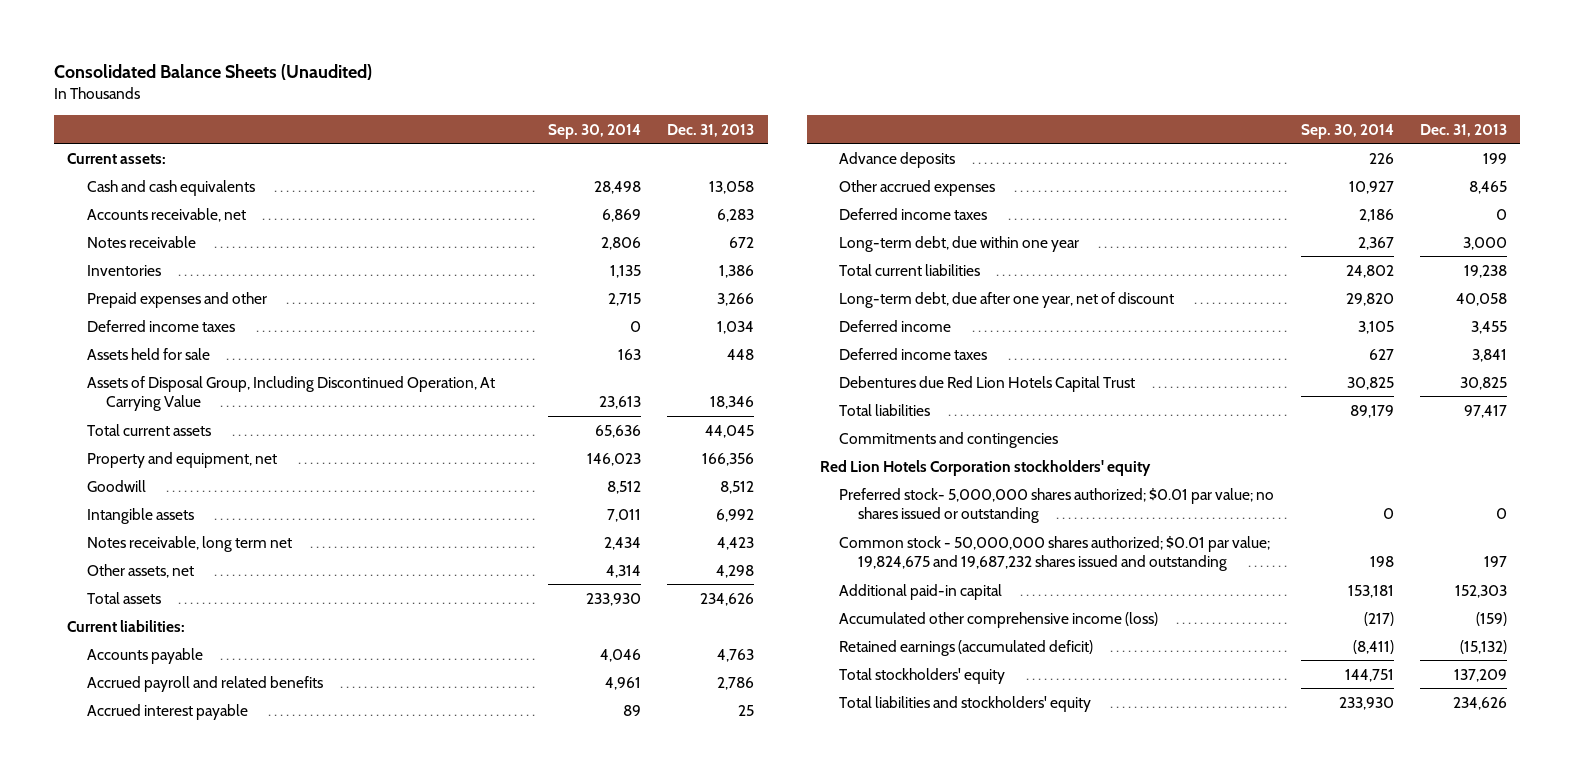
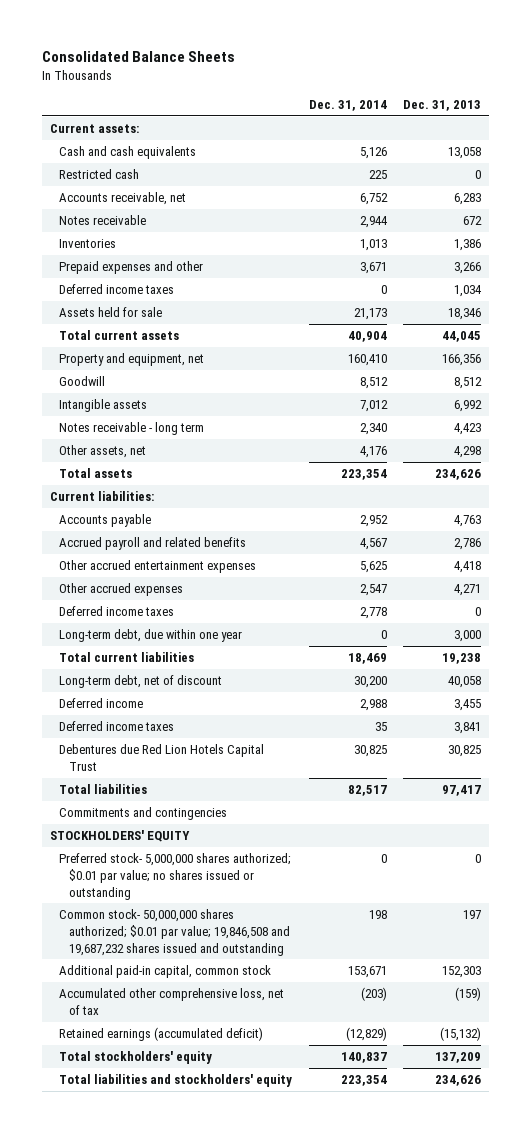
- Consolidated Balance Sheets (Unaudited)
+ Consolidated Balance Sheets
- | Sep. 30, 2014 | Dec. 31, 2013
+ | Dec. 31, 2014 | Dec. 31, 2013
+ Restricted cash | 225 | 0
- Assets held for sale | 163 | 448
- Assets of Disposal Group, Including Discontinued Operation, At Carrying Value | 23,613 | 18,346
+ Assets held for sale | 21,173 | 18,346
- Notes receivable, long term net | 2,434 | 4,423
+ Notes receivable - long term | 2,340 | 4,423
- Accrued interest payable | 89 | 25
- Advance deposits | 226 | 199
- Other accrued expenses | 10,927 | 8,465
+ Other accrued entertainment expenses | 5,625 | 4,418
+ Other accrued expenses | 2,547 | 4,271
- Long-term debt, due after one year, net of discount | 29,820 | 40,058
+ Long-term debt, net of discount | 30,200 | 40,058
- Red Lion Hotels Corporation stockholders' equity
+ STOCKHOLDERS' EQUITY
- Common stock - 50,000,000 shares authorized; $0.01 par value; 19,824,675 and 19,687,232 shares issued and outstanding | 198 | 197
- Additional paid-in capital | 153,181 | 152,303
- Accumulated other comprehensive income (loss) | (217) | (159)
+ Common stock- 50,000,000 shares authorized; $0.01 par value; 19,846,508 and 19,687,232 shares issued and outstanding | 198 | 197
+ Additional paid-in capital, common stock | 153,671 | 152,303
+ Accumulated other comprehensive loss, net of tax | (203) | (159)

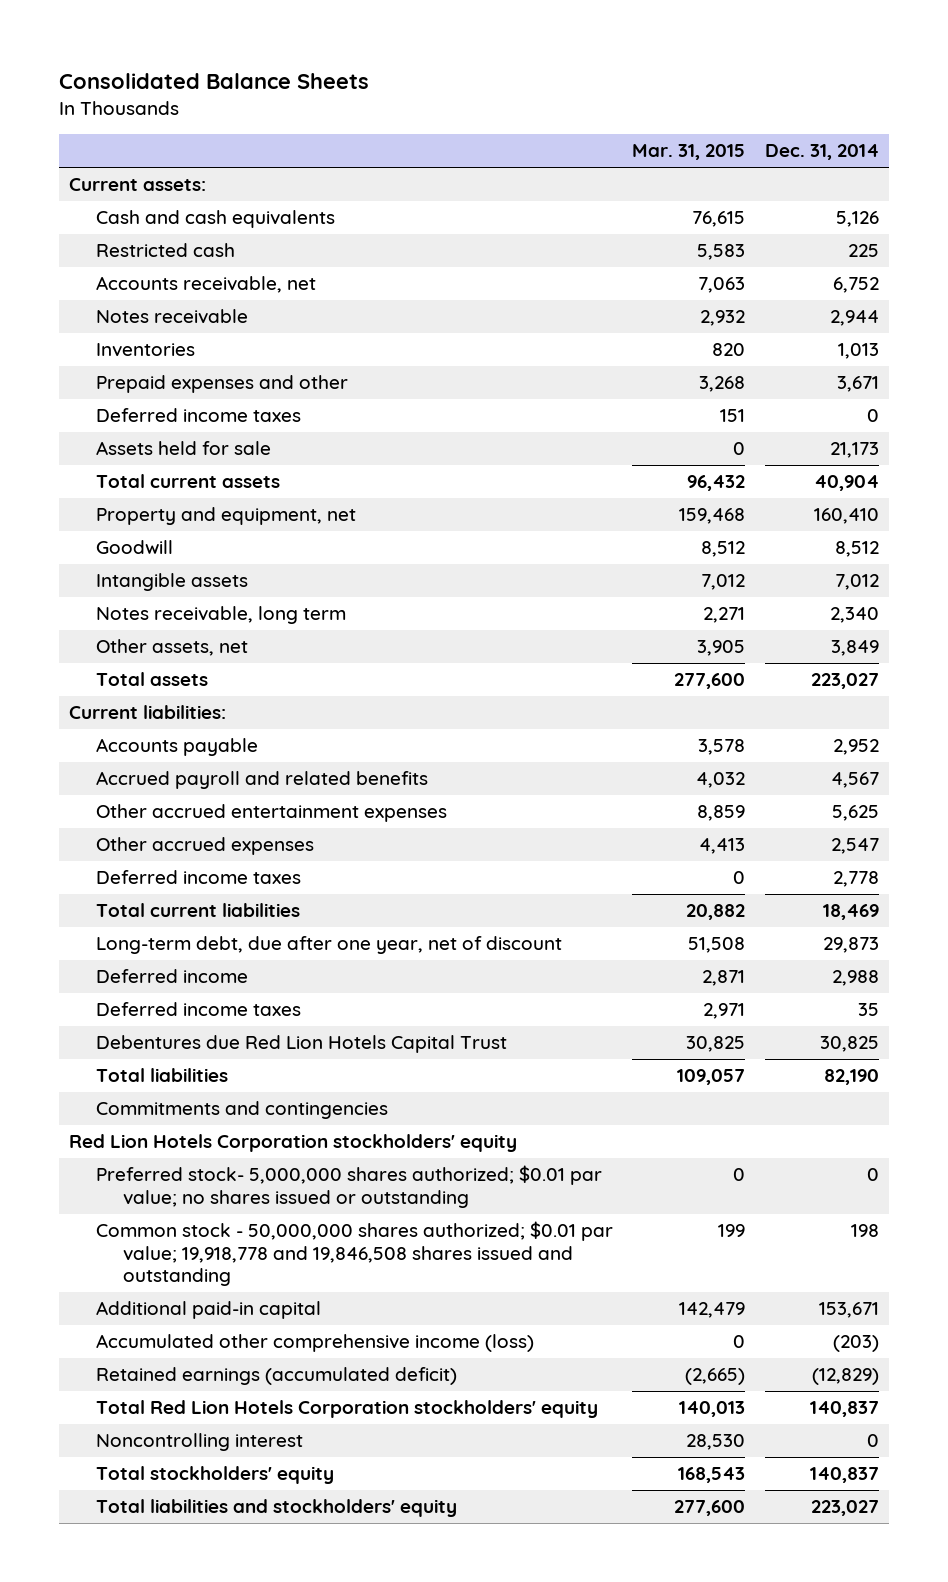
- | Dec. 31, 2014 | Dec. 31, 2013
+ | Mar. 31, 2015 | Dec. 31, 2014
- Notes receivable - long term | 2,340 | 4,423
- Other assets, net | 4,176 | 4,298
- Total assets | 223,354 | 234,626
+ Notes receivable, long term | 2,271 | 2,340
+ Other assets, net | 3,905 | 3,849
+ Total assets | 277,600 | 223,027
- Long-term debt, due within one year | 0 | 3,000
- Long-term debt, net of discount | 30,200 | 40,058
+ Long-term debt, due after one year, net of discount | 51,508 | 29,873
- Total liabilities | 82,517 | 97,417
+ Total liabilities | 109,057 | 82,190
- STOCKHOLDERS' EQUITY
+ Red Lion Hotels Corporation stockholders' equity
- Common stock- 50,000,000 shares authorized; $0.01 par value; 19,846,508 and 19,687,232 shares issued and outstanding | 198 | 197
- Additional paid-in capital, common stock | 153,671 | 152,303
- Accumulated other comprehensive loss, net of tax | (203) | (159)
+ Common stock - 50,000,000 shares authorized; $0.01 par value; 19,918,778 and 19,846,508 shares issued and outstanding | 199 | 198
+ Additional paid-in capital | 142,479 | 153,671
+ Accumulated other comprehensive income (loss) | 0 | (203)
+ Total Red Lion Hotels Corporation stockholders' equity | 140,013 | 140,837
+ Noncontrolling interest | 28,530 | 0
- Total liabilities and stockholders' equity | 223,354 | 234,626
+ Total liabilities and stockholders' equity | 277,600 | 223,027

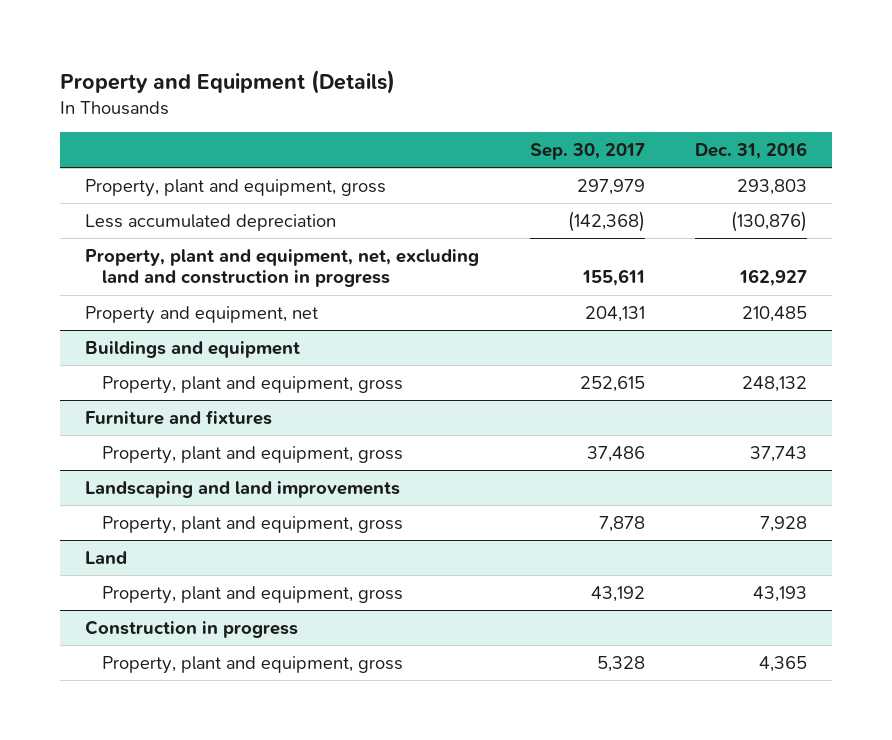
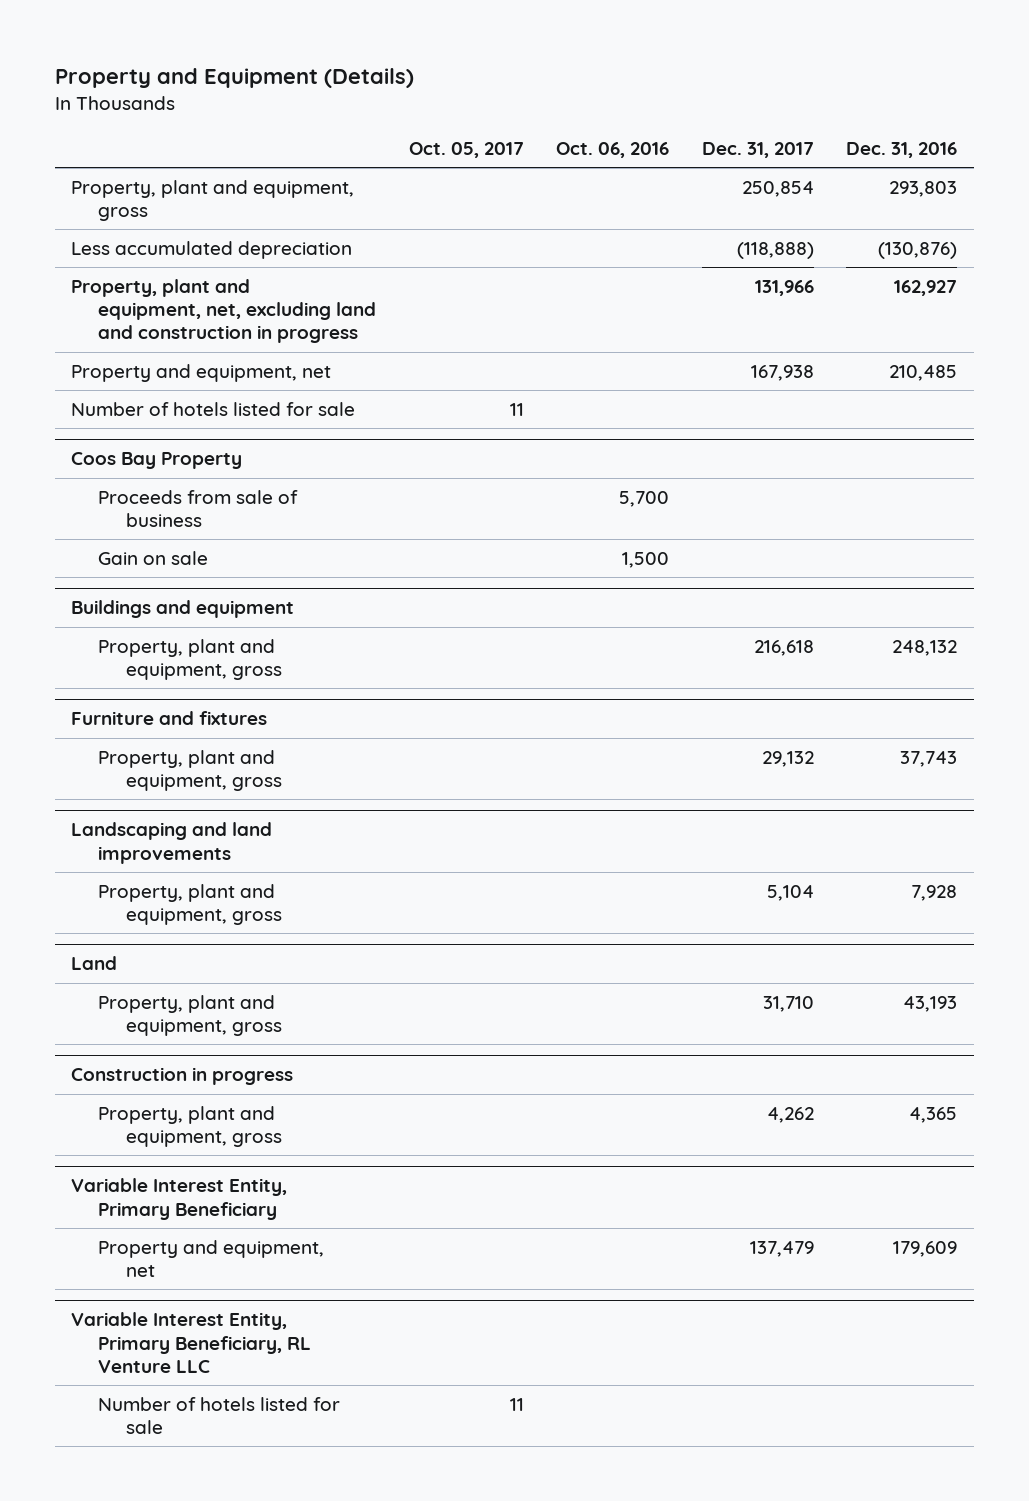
- | Sep. 30, 2017 | Dec. 31, 2016
+ | Oct. 05, 2017 | Oct. 06, 2016 | Dec. 31, 2017 | Dec. 31, 2016
+ Number of hotels listed for sale | 11 | | |
+ Coos Bay Property
+ Proceeds from sale of business | | 5,700 | |
+ Gain on sale | | 1,500 | |
+ Variable Interest Entity, Primary Beneficiary
+ Property and equipment, net | | | 137,479 | 179,609
+ Variable Interest Entity, Primary Beneficiary, RL Venture LLC
+ Number of hotels listed for sale | 11 | | |

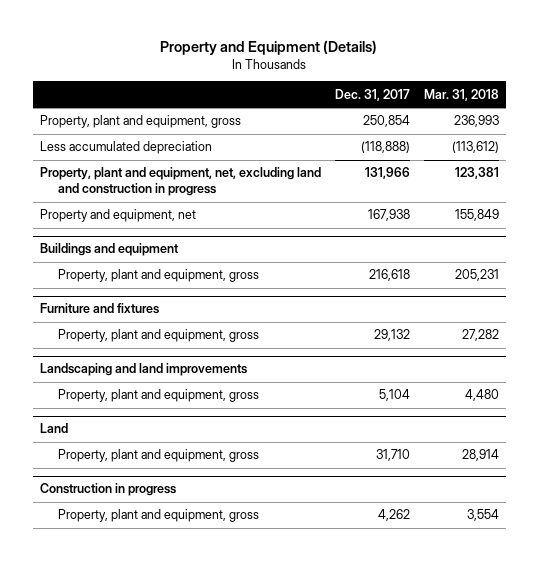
- | Oct. 05, 2017 | Oct. 06, 2016 | Dec. 31, 2017 | Dec. 31, 2016
+ | Dec. 31, 2017 | Mar. 31, 2018
- Number of hotels listed for sale | 11 | | |
- Coos Bay Property
- Proceeds from sale of business | | 5,700 | |
- Gain on sale | | 1,500 | |
- Variable Interest Entity, Primary Beneficiary
- Property and equipment, net | | | 137,479 | 179,609
- Variable Interest Entity, Primary Beneficiary, RL Venture LLC
- Number of hotels listed for sale | 11 | | |

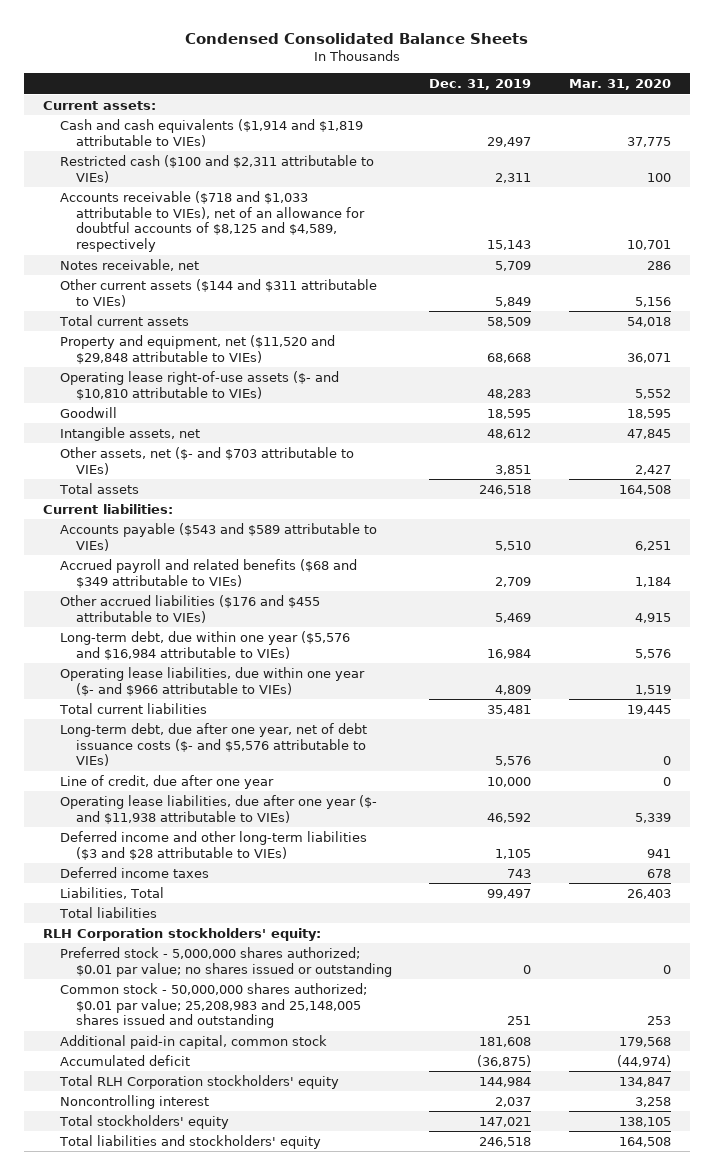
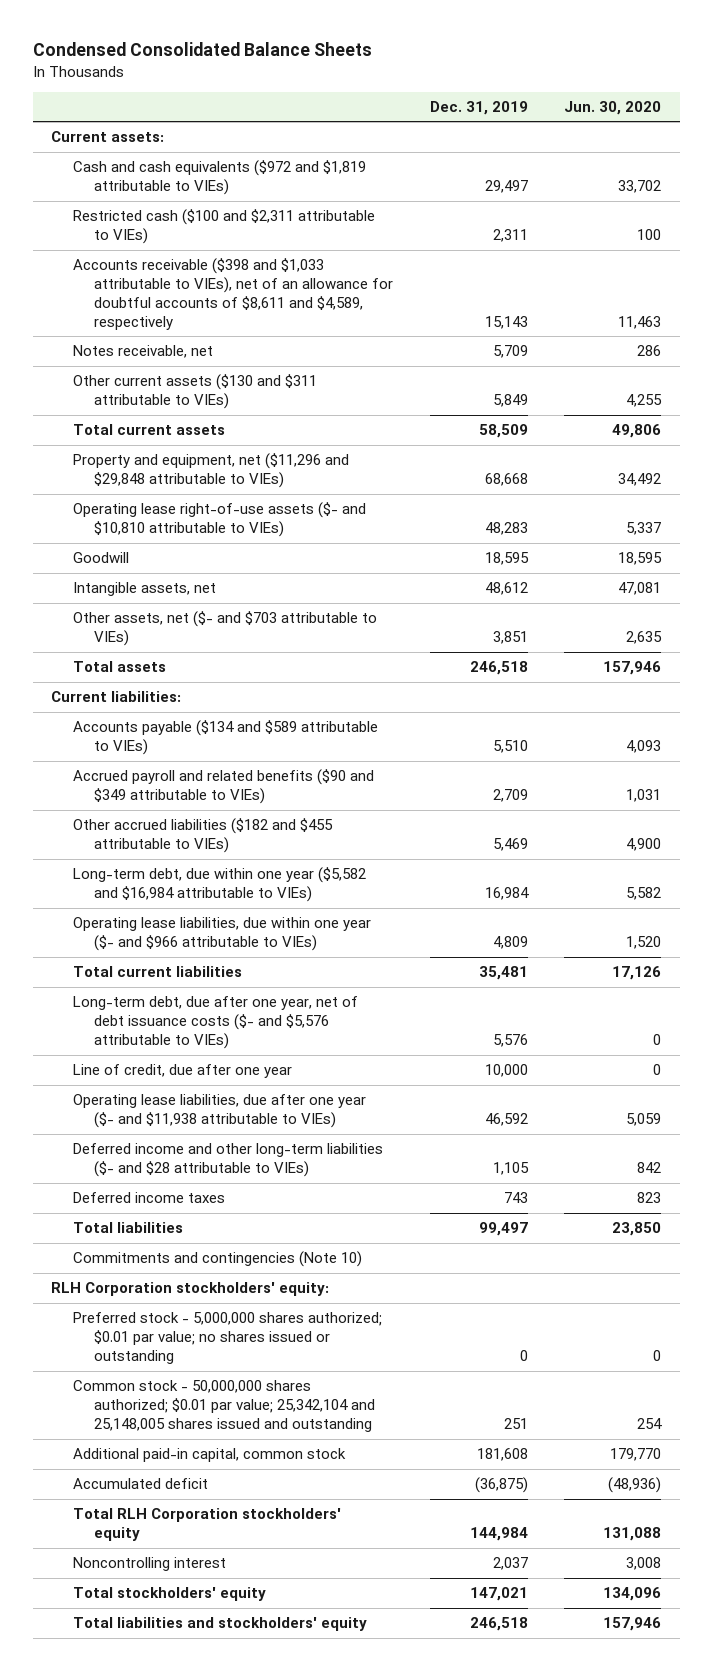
- | Dec. 31, 2019 | Mar. 31, 2020
+ | Dec. 31, 2019 | Jun. 30, 2020
- Cash and cash equivalents ($1,914 and $1,819 attributable to VIEs) | 29,497 | 37,775
+ Cash and cash equivalents ($972 and $1,819 attributable to VIEs) | 29,497 | 33,702
- Accounts receivable ($718 and $1,033 attributable to VIEs), net of an allowance for doubtful accounts of $8,125 and $4,589, respectively | 15,143 | 10,701
+ Accounts receivable ($398 and $1,033 attributable to VIEs), net of an allowance for doubtful accounts of $8,611 and $4,589, respectively | 15,143 | 11,463
- Other current assets ($144 and $311 attributable to VIEs) | 5,849 | 5,156
+ Other current assets ($130 and $311 attributable to VIEs) | 5,849 | 4,255
- Property and equipment, net ($11,520 and $29,848 attributable to VIEs) | 68,668 | 36,071
+ Property and equipment, net ($11,296 and $29,848 attributable to VIEs) | 68,668 | 34,492
- Accounts payable ($543 and $589 attributable to VIEs) | 5,510 | 6,251
- Accrued payroll and related benefits ($68 and $349 attributable to VIEs) | 2,709 | 1,184
- Other accrued liabilities ($176 and $455 attributable to VIEs) | 5,469 | 4,915
- Long-term debt, due within one year ($5,576 and $16,984 attributable to VIEs) | 16,984 | 5,576
+ Accounts payable ($134 and $589 attributable to VIEs) | 5,510 | 4,093
+ Accrued payroll and related benefits ($90 and $349 attributable to VIEs) | 2,709 | 1,031
+ Other accrued liabilities ($182 and $455 attributable to VIEs) | 5,469 | 4,900
+ Long-term debt, due within one year ($5,582 and $16,984 attributable to VIEs) | 16,984 | 5,582
- Deferred income and other long-term liabilities ($3 and $28 attributable to VIEs) | 1,105 | 941
+ Deferred income and other long-term liabilities ($- and $28 attributable to VIEs) | 1,105 | 842
- Liabilities, Total | 99,497 | 26,403
- Total liabilities
+ Total liabilities | 99,497 | 23,850
+ Commitments and contingencies (Note 10)
- Common stock - 50,000,000 shares authorized; $0.01 par value; 25,208,983 and 25,148,005 shares issued and outstanding | 251 | 253
+ Common stock - 50,000,000 shares authorized; $0.01 par value; 25,342,104 and 25,148,005 shares issued and outstanding | 251 | 254

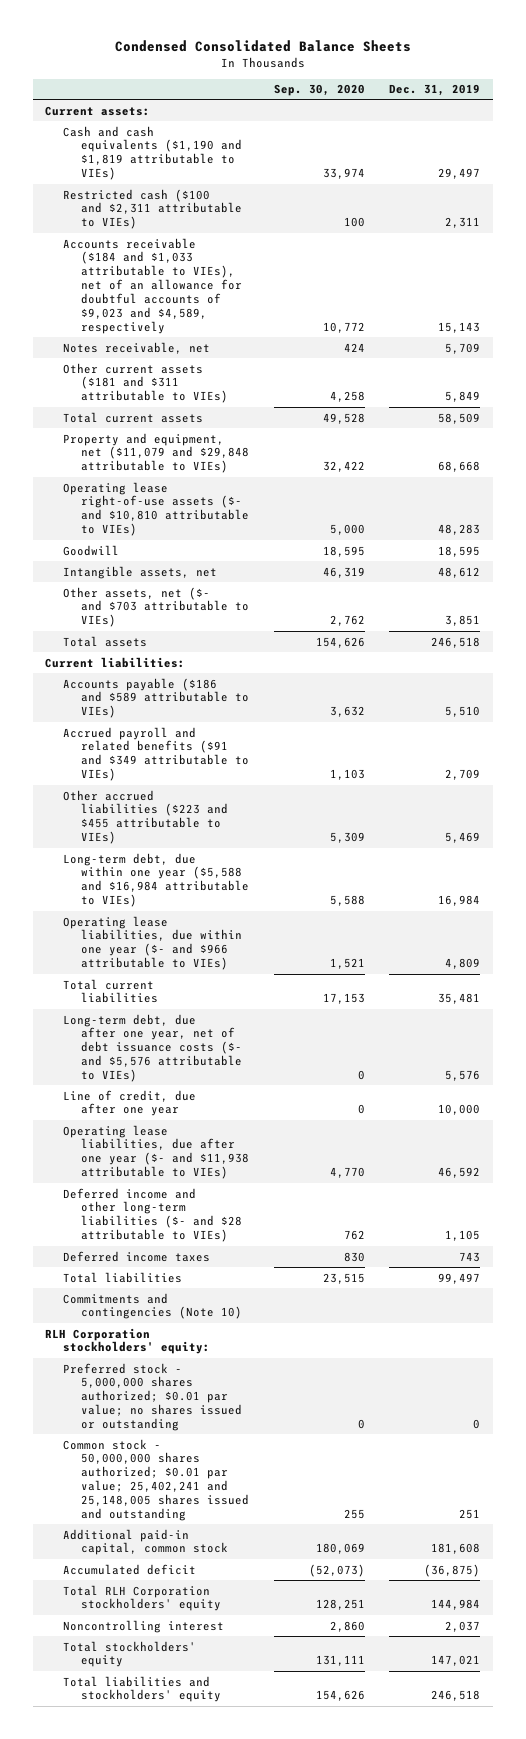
- | Dec. 31, 2019 | Jun. 30, 2020
+ | Sep. 30, 2020 | Dec. 31, 2019
- Cash and cash equivalents ($972 and $1,819 attributable to VIEs) | 29,497 | 33,702
+ Cash and cash equivalents ($1,190 and $1,819 attributable to VIEs) | 33,974 | 29,497
- Accounts receivable ($398 and $1,033 attributable to VIEs), net of an allowance for doubtful accounts of $8,611 and $4,589, respectively | 15,143 | 11,463
+ Accounts receivable ($184 and $1,033 attributable to VIEs), net of an allowance for doubtful accounts of $9,023 and $4,589, respectively | 10,772 | 15,143
- Other current assets ($130 and $311 attributable to VIEs) | 5,849 | 4,255
+ Other current assets ($181 and $311 attributable to VIEs) | 4,258 | 5,849
- Property and equipment, net ($11,296 and $29,848 attributable to VIEs) | 68,668 | 34,492
+ Property and equipment, net ($11,079 and $29,848 attributable to VIEs) | 32,422 | 68,668
- Accounts payable ($134 and $589 attributable to VIEs) | 5,510 | 4,093
- Accrued payroll and related benefits ($90 and $349 attributable to VIEs) | 2,709 | 1,031
- Other accrued liabilities ($182 and $455 attributable to VIEs) | 5,469 | 4,900
- Long-term debt, due within one year ($5,582 and $16,984 attributable to VIEs) | 16,984 | 5,582
+ Accounts payable ($186 and $589 attributable to VIEs) | 3,632 | 5,510
+ Accrued payroll and related benefits ($91 and $349 attributable to VIEs) | 1,103 | 2,709
+ Other accrued liabilities ($223 and $455 attributable to VIEs) | 5,309 | 5,469
+ Long-term debt, due within one year ($5,588 and $16,984 attributable to VIEs) | 5,588 | 16,984
- Common stock - 50,000,000 shares authorized; $0.01 par value; 25,342,104 and 25,148,005 shares issued and outstanding | 251 | 254
+ Common stock - 50,000,000 shares authorized; $0.01 par value; 25,402,241 and 25,148,005 shares issued and outstanding | 255 | 251

